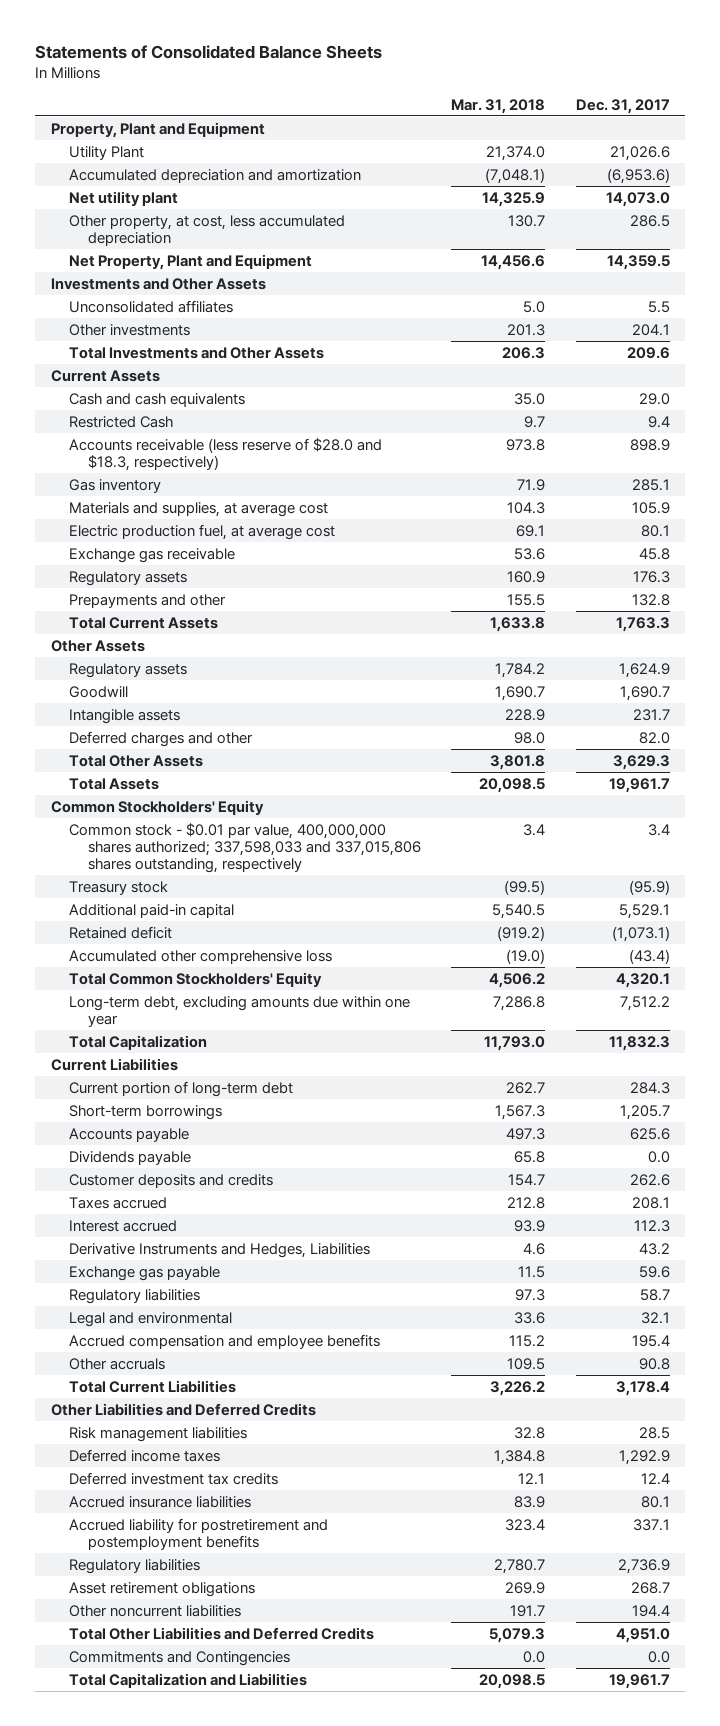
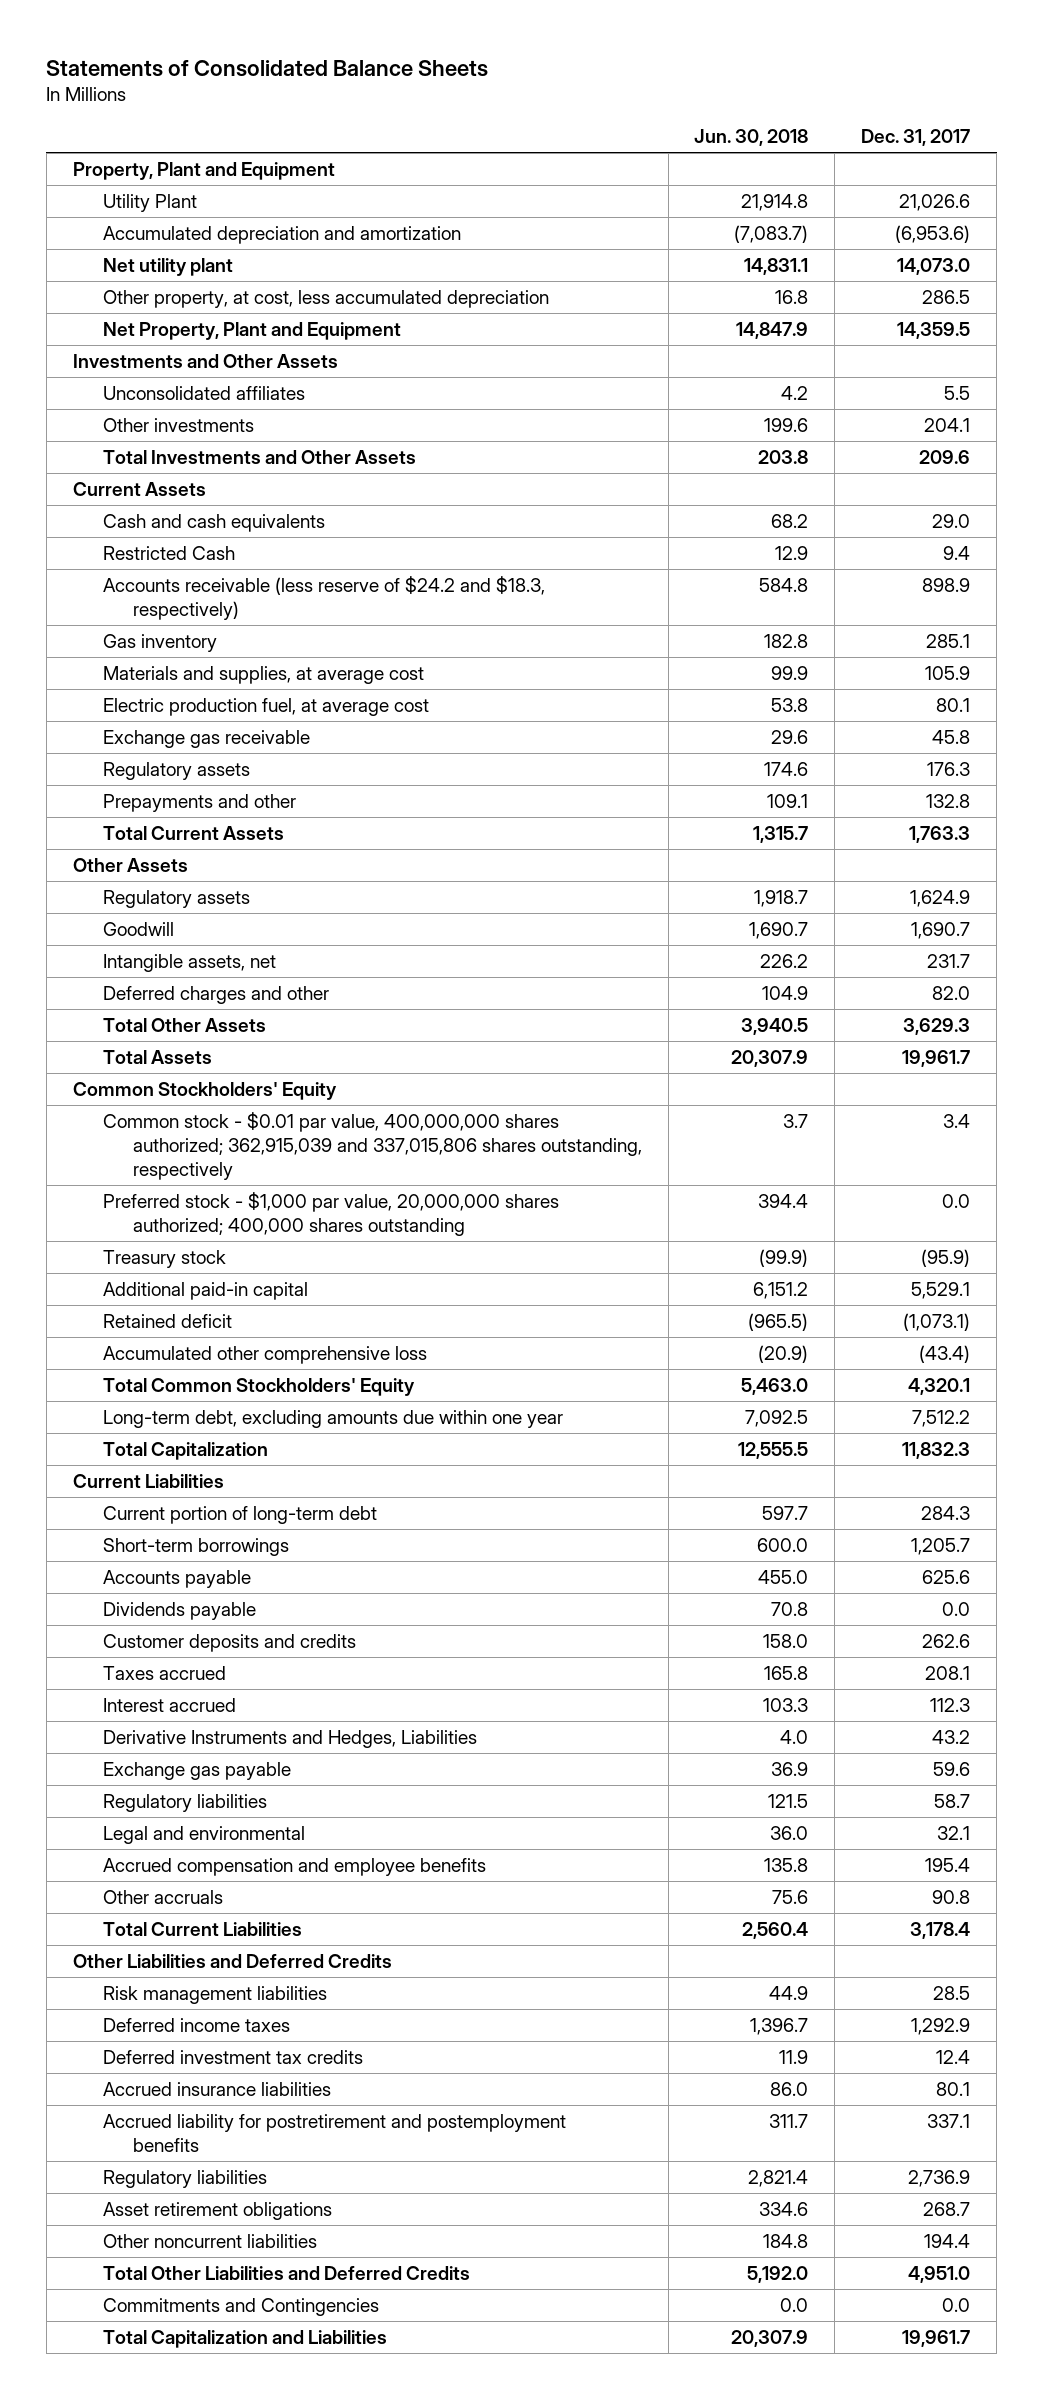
- | Mar. 31, 2018 | Dec. 31, 2017
+ | Jun. 30, 2018 | Dec. 31, 2017
- Accounts receivable (less reserve of $28.0 and $18.3, respectively) | 973.8 | 898.9
+ Accounts receivable (less reserve of $24.2 and $18.3, respectively) | 584.8 | 898.9
- Intangible assets | 228.9 | 231.7
+ Intangible assets, net | 226.2 | 231.7
- Common stock - $0.01 par value, 400,000,000 shares authorized; 337,598,033 and 337,015,806 shares outstanding, respectively | 3.4 | 3.4
+ Common stock - $0.01 par value, 400,000,000 shares authorized; 362,915,039 and 337,015,806 shares outstanding, respectively | 3.7 | 3.4
+ Preferred stock - $1,000 par value, 20,000,000 shares authorized; 400,000 shares outstanding | 394.4 | 0.0

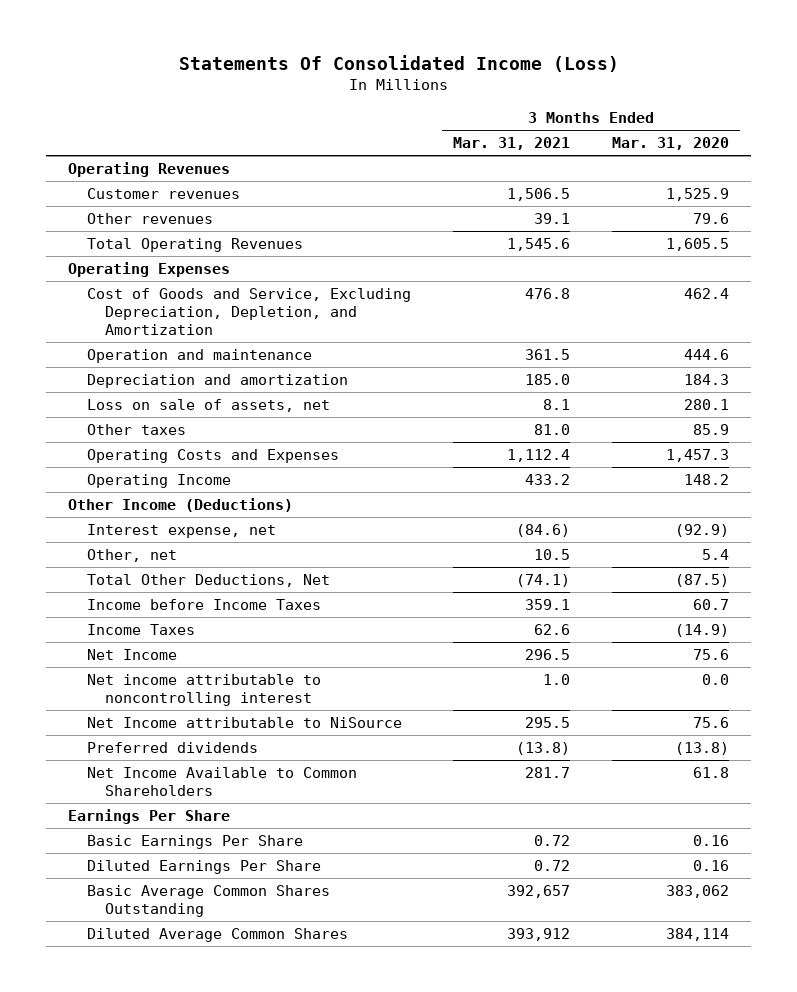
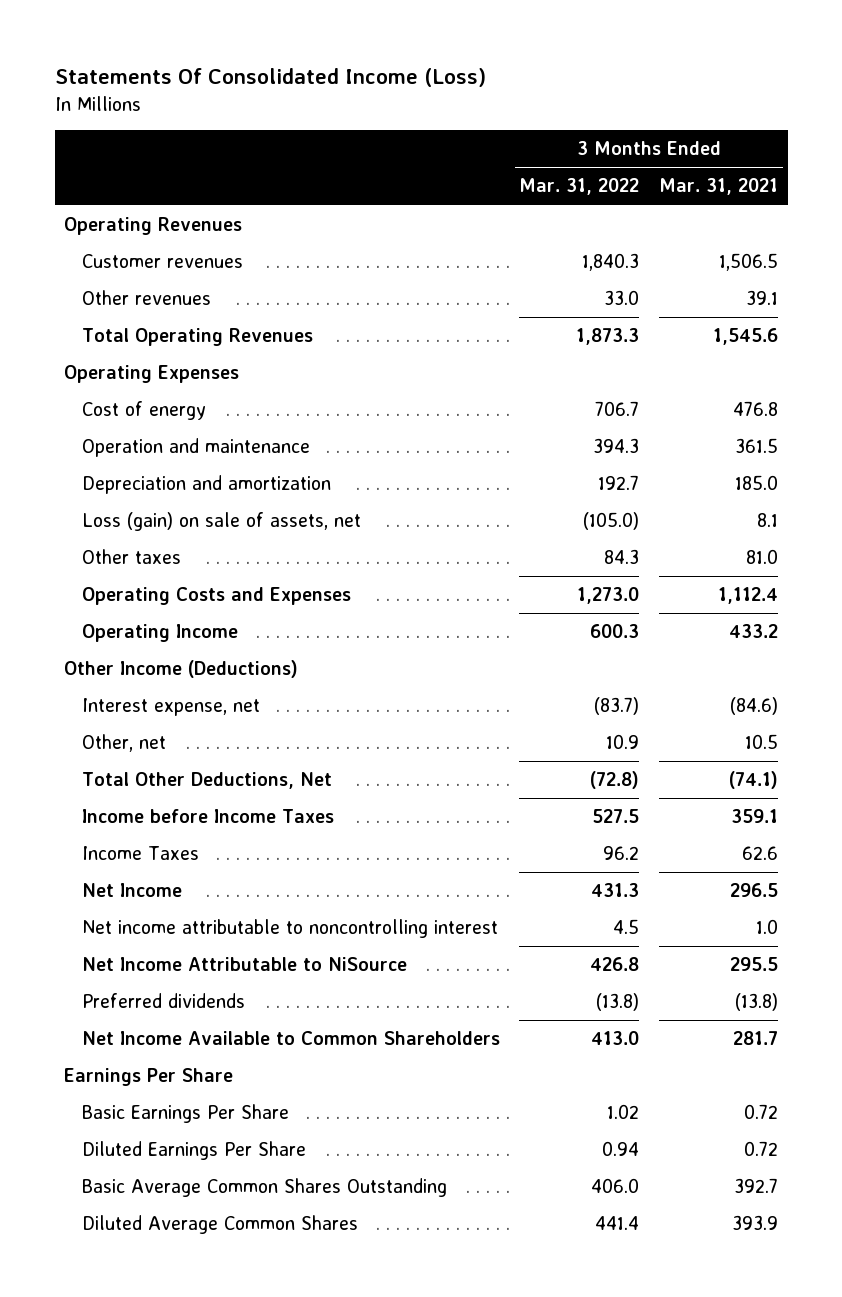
- | 3 Months Ended Mar. 31, 2021 | 3 Months Ended Mar. 31, 2020
+ | 3 Months Ended Mar. 31, 2022 | 3 Months Ended Mar. 31, 2021
- Cost of Goods and Service, Excluding Depreciation, Depletion, and Amortization | 476.8 | 462.4
+ Cost of energy | 706.7 | 476.8
- Loss on sale of assets, net | 8.1 | 280.1
+ Loss (gain) on sale of assets, net | (105.0) | 8.1
- Net Income attributable to NiSource | 295.5 | 75.6
+ Net Income Attributable to NiSource | 426.8 | 295.5
- Basic Average Common Shares Outstanding | 392,657 | 383,062
- Diluted Average Common Shares | 393,912 | 384,114
+ Basic Average Common Shares Outstanding | 406.0 | 392.7
+ Diluted Average Common Shares | 441.4 | 393.9

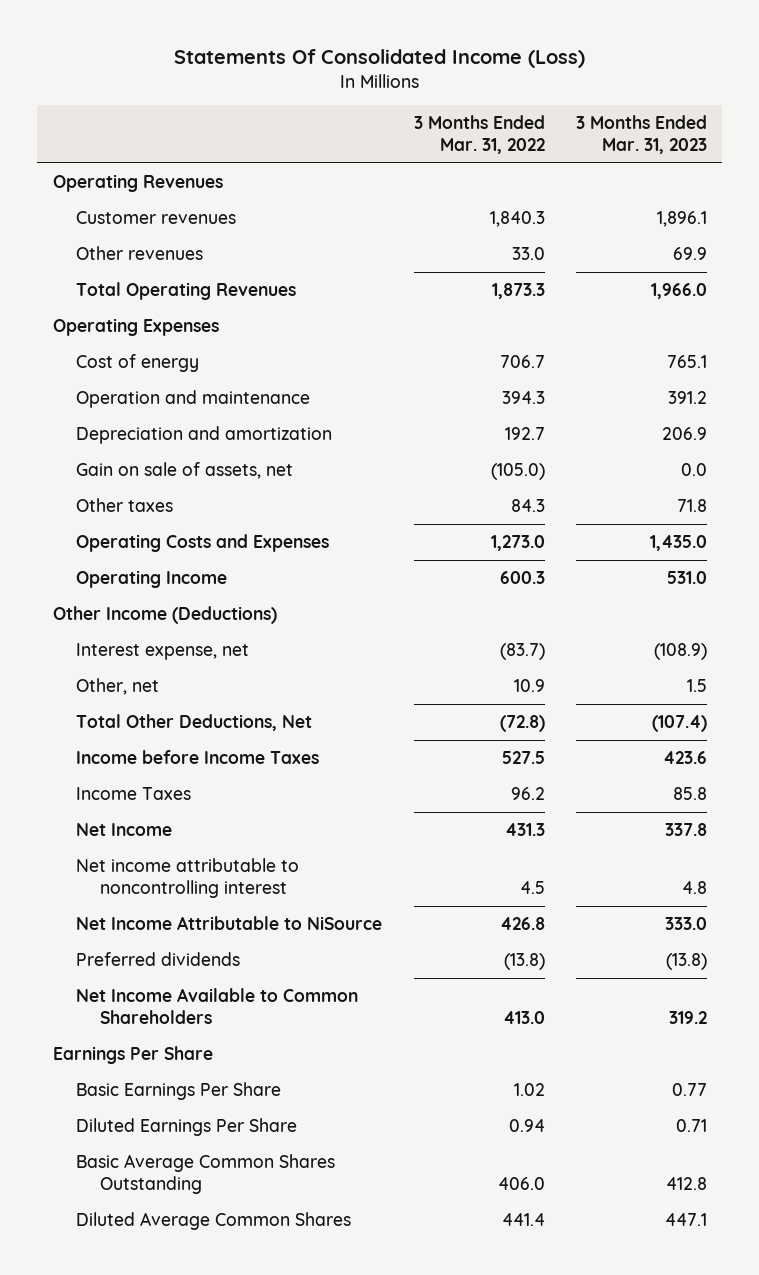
- | 3 Months Ended Mar. 31, 2022 | 3 Months Ended Mar. 31, 2021
+ | 3 Months Ended Mar. 31, 2022 | 3 Months Ended Mar. 31, 2023
- Loss (gain) on sale of assets, net | (105.0) | 8.1
+ Gain on sale of assets, net | (105.0) | 0.0

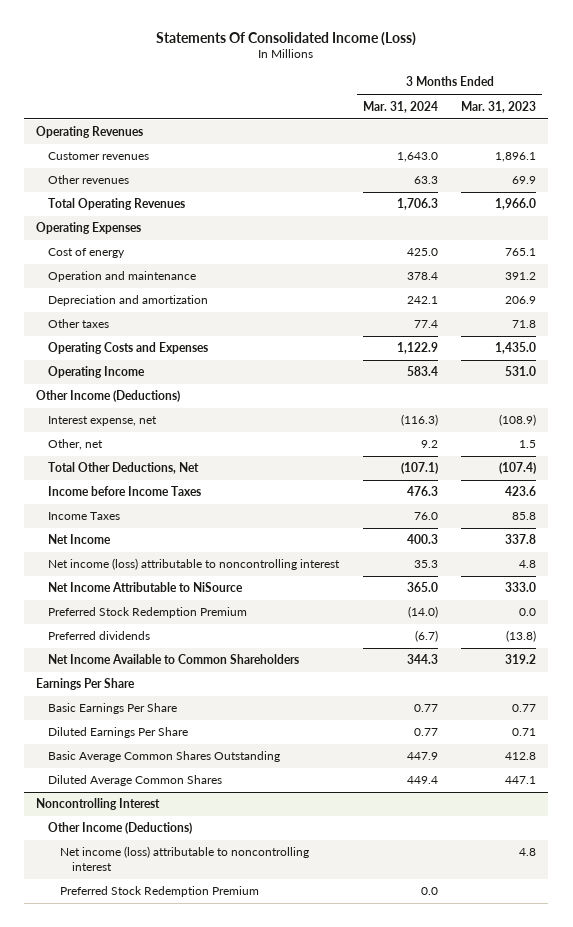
- | 3 Months Ended Mar. 31, 2022 | 3 Months Ended Mar. 31, 2023
+ | 3 Months Ended Mar. 31, 2024 | 3 Months Ended Mar. 31, 2023
- Gain on sale of assets, net | (105.0) | 0.0
- Net income attributable to noncontrolling interest | 4.5 | 4.8
+ Net income (loss) attributable to noncontrolling interest | 35.3 | 4.8
+ Preferred Stock Redemption Premium | (14.0) | 0.0
+ Noncontrolling Interest
+ Other Income (Deductions)
+ Net income (loss) attributable to noncontrolling interest | | 4.8
+ Preferred Stock Redemption Premium | 0.0 |

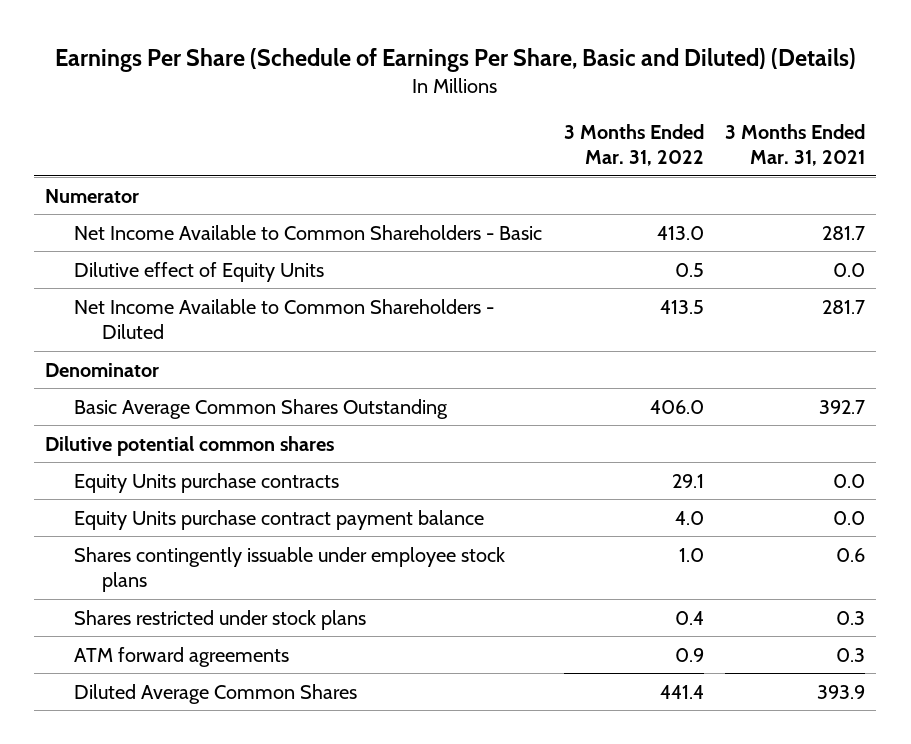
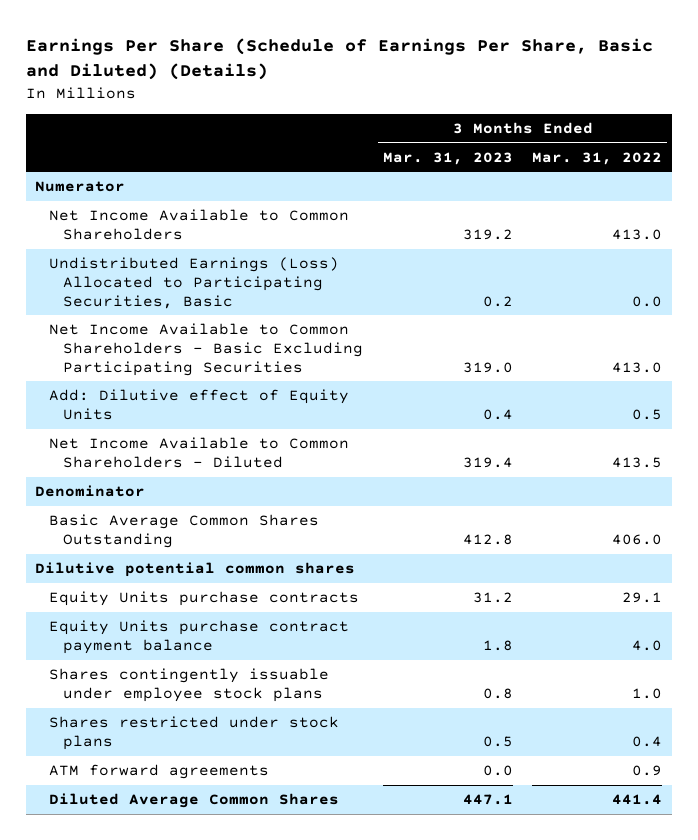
- | 3 Months Ended Mar. 31, 2022 | 3 Months Ended Mar. 31, 2021
+ | 3 Months Ended Mar. 31, 2023 | 3 Months Ended Mar. 31, 2022
- Net Income Available to Common Shareholders - Basic | 413.0 | 281.7
- Dilutive effect of Equity Units | 0.5 | 0.0
+ Net Income Available to Common Shareholders | 319.2 | 413.0
+ Undistributed Earnings (Loss) Allocated to Participating Securities, Basic | 0.2 | 0.0
+ Net Income Available to Common Shareholders - Basic Excluding Participating Securities | 319.0 | 413.0
+ Add: Dilutive effect of Equity Units | 0.4 | 0.5

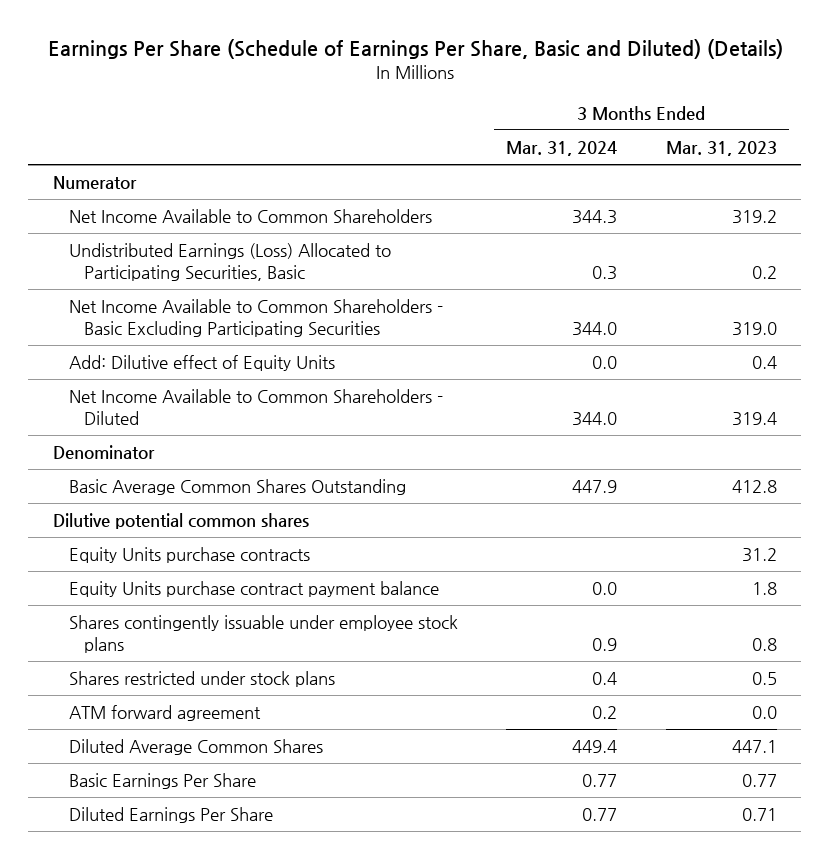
- | 3 Months Ended Mar. 31, 2023 | 3 Months Ended Mar. 31, 2022
+ | 3 Months Ended Mar. 31, 2024 | 3 Months Ended Mar. 31, 2023
- ATM forward agreements | 0.0 | 0.9
+ ATM forward agreement | 0.2 | 0.0
+ Basic Earnings Per Share | 0.77 | 0.77
+ Diluted Earnings Per Share | 0.77 | 0.71

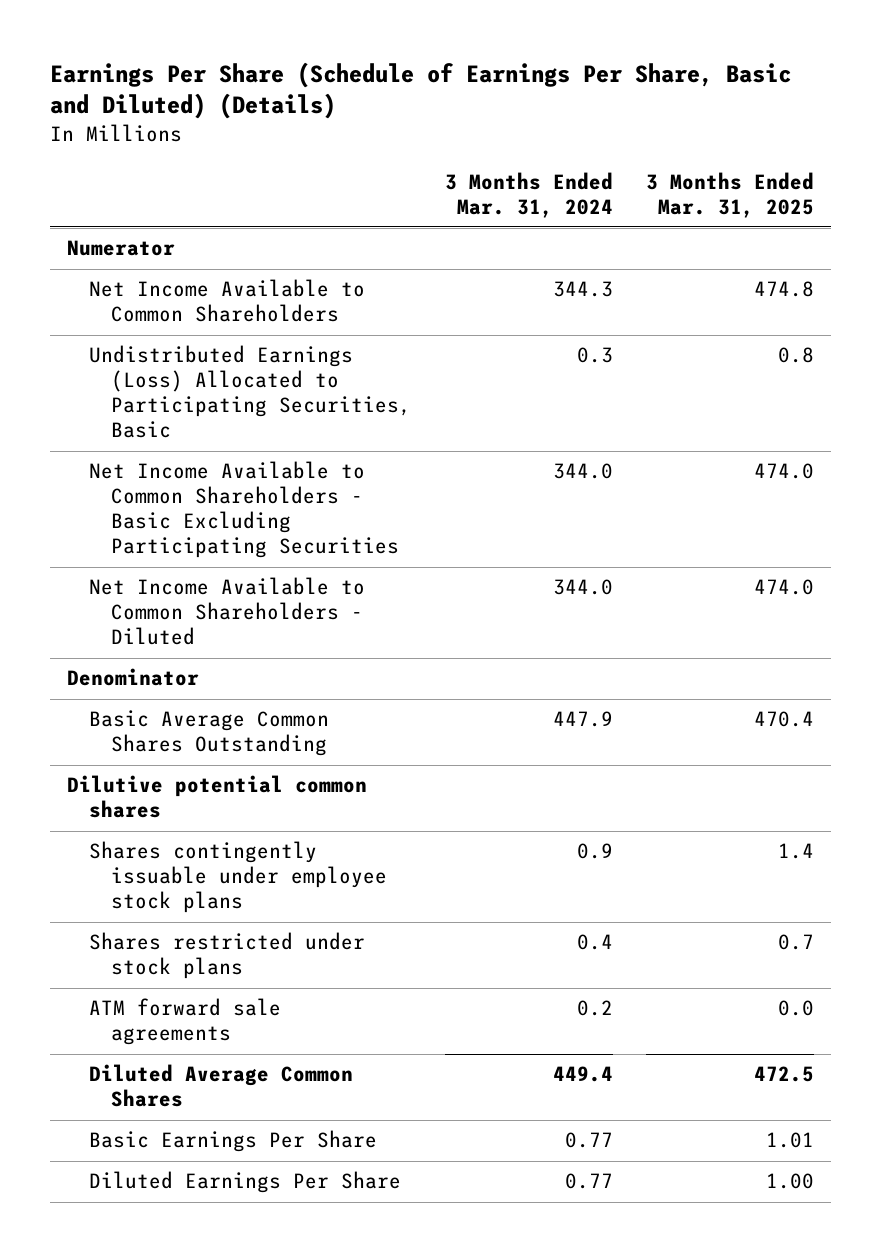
- | 3 Months Ended Mar. 31, 2024 | 3 Months Ended Mar. 31, 2023
+ | 3 Months Ended Mar. 31, 2024 | 3 Months Ended Mar. 31, 2025
- Add: Dilutive effect of Equity Units | 0.0 | 0.4
- Equity Units purchase contracts | | 31.2
- Equity Units purchase contract payment balance | 0.0 | 1.8
- ATM forward agreement | 0.2 | 0.0
+ ATM forward sale agreements | 0.2 | 0.0

